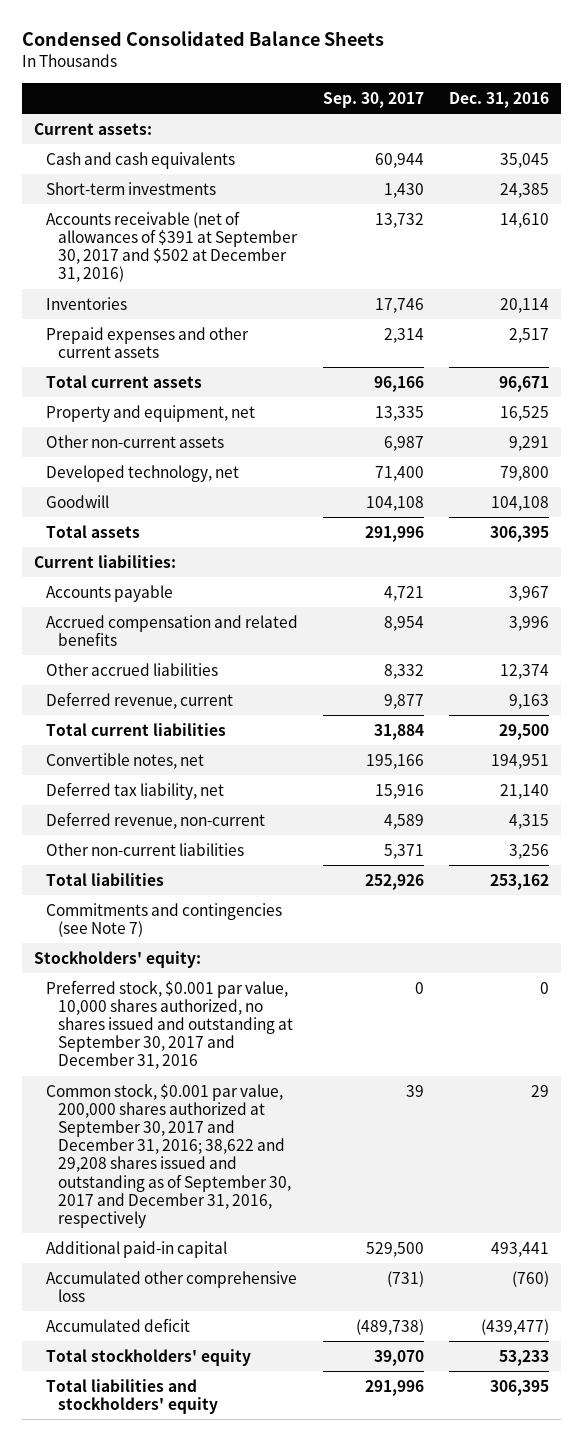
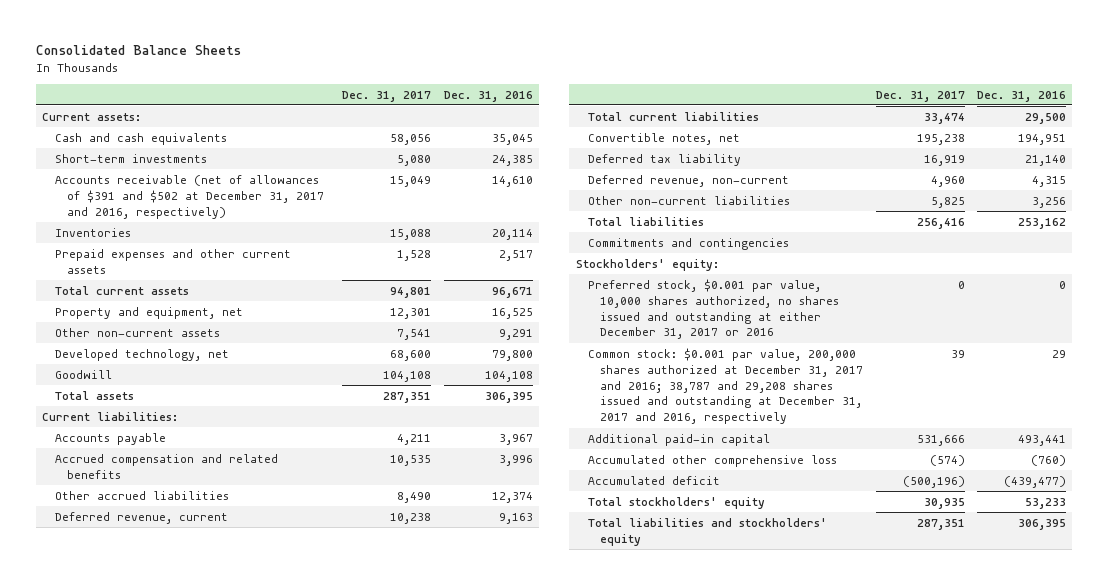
- Condensed Consolidated Balance Sheets
+ Consolidated Balance Sheets
- | Sep. 30, 2017 | Dec. 31, 2016
+ | Dec. 31, 2017 | Dec. 31, 2016
- Accounts receivable (net of allowances of $391 at September 30, 2017 and $502 at December 31, 2016) | 13,732 | 14,610
+ Accounts receivable (net of allowances of $391 and $502 at December 31, 2017 and 2016, respectively) | 15,049 | 14,610
- Deferred tax liability, net | 15,916 | 21,140
+ Deferred tax liability | 16,919 | 21,140
- Commitments and contingencies (see Note 7)
+ Commitments and contingencies
- Preferred stock, $0.001 par value, 10,000 shares authorized, no shares issued and outstanding at September 30, 2017 and December 31, 2016 | 0 | 0
- Common stock, $0.001 par value, 200,000 shares authorized at September 30, 2017 and December 31, 2016; 38,622 and 29,208 shares issued and outstanding as of September 30, 2017 and December 31, 2016, respectively | 39 | 29
+ Preferred stock, $0.001 par value, 10,000 shares authorized, no shares issued and outstanding at either December 31, 2017 or 2016 | 0 | 0
+ Common stock: $0.001 par value, 200,000 shares authorized at December 31, 2017 and 2016; 38,787 and 29,208 shares issued and outstanding at December 31, 2017 and 2016, respectively | 39 | 29

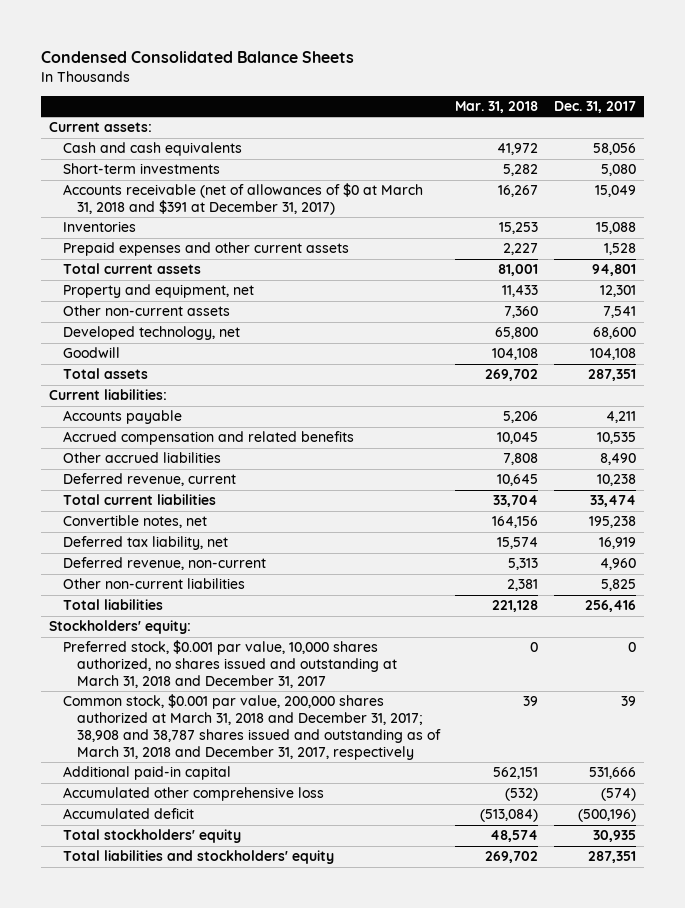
- Consolidated Balance Sheets
+ Condensed Consolidated Balance Sheets
- | Dec. 31, 2017 | Dec. 31, 2016
+ | Mar. 31, 2018 | Dec. 31, 2017
- Accounts receivable (net of allowances of $391 and $502 at December 31, 2017 and 2016, respectively) | 15,049 | 14,610
+ Accounts receivable (net of allowances of $0 at March 31, 2018 and $391 at December 31, 2017) | 16,267 | 15,049
- Deferred tax liability | 16,919 | 21,140
+ Deferred tax liability, net | 15,574 | 16,919
- Commitments and contingencies
- Preferred stock, $0.001 par value, 10,000 shares authorized, no shares issued and outstanding at either December 31, 2017 or 2016 | 0 | 0
- Common stock: $0.001 par value, 200,000 shares authorized at December 31, 2017 and 2016; 38,787 and 29,208 shares issued and outstanding at December 31, 2017 and 2016, respectively | 39 | 29
+ Preferred stock, $0.001 par value, 10,000 shares authorized, no shares issued and outstanding at March 31, 2018 and December 31, 2017 | 0 | 0
+ Common stock, $0.001 par value, 200,000 shares authorized at March 31, 2018 and December 31, 2017; 38,908 and 38,787 shares issued and outstanding as of March 31, 2018 and December 31, 2017, respectively | 39 | 39

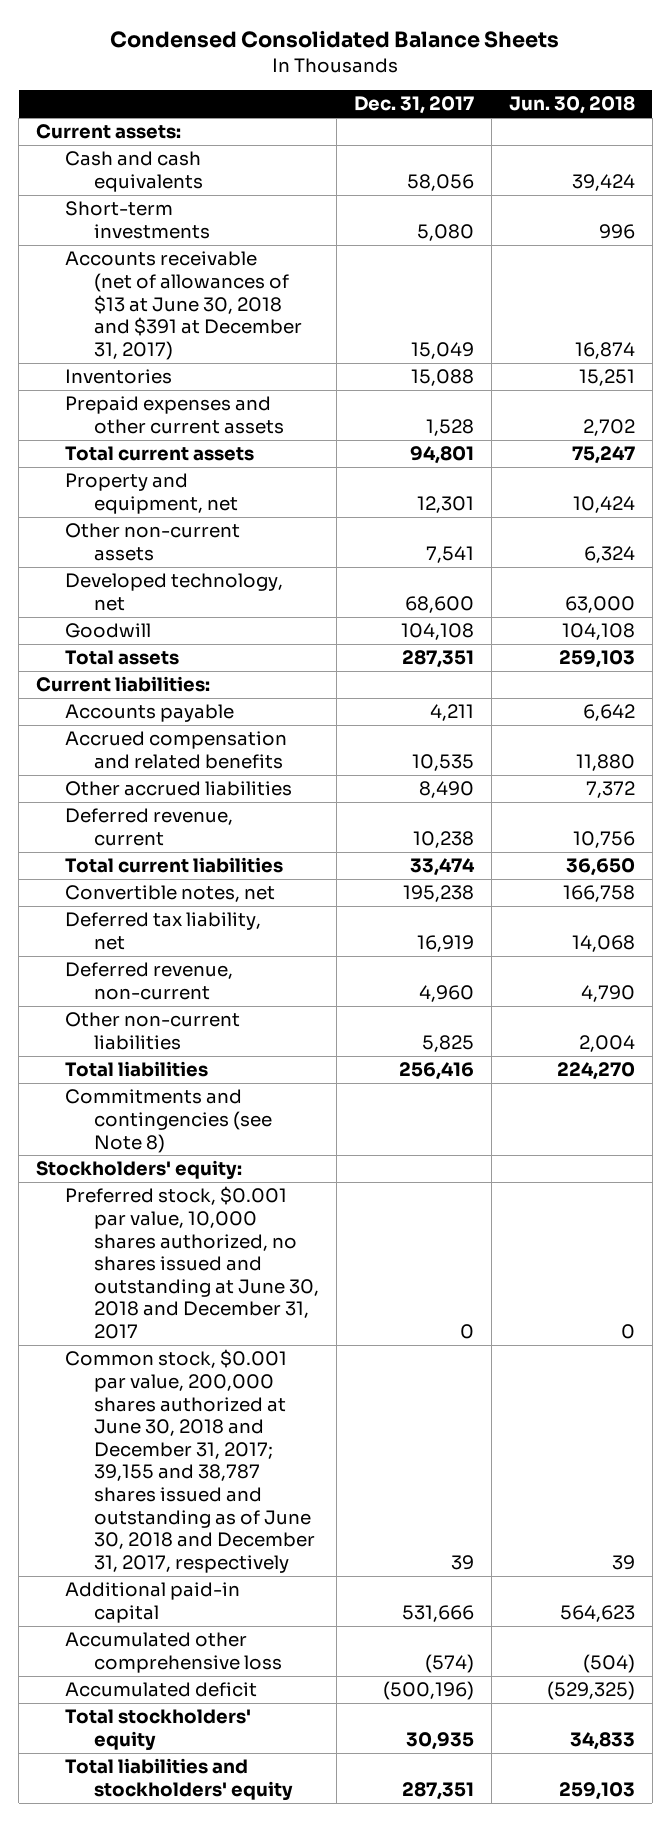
- | Mar. 31, 2018 | Dec. 31, 2017
+ | Dec. 31, 2017 | Jun. 30, 2018
- Accounts receivable (net of allowances of $0 at March 31, 2018 and $391 at December 31, 2017) | 16,267 | 15,049
+ Accounts receivable (net of allowances of $13 at June 30, 2018 and $391 at December 31, 2017) | 15,049 | 16,874
+ Commitments and contingencies (see Note 8)
- Preferred stock, $0.001 par value, 10,000 shares authorized, no shares issued and outstanding at March 31, 2018 and December 31, 2017 | 0 | 0
- Common stock, $0.001 par value, 200,000 shares authorized at March 31, 2018 and December 31, 2017; 38,908 and 38,787 shares issued and outstanding as of March 31, 2018 and December 31, 2017, respectively | 39 | 39
+ Preferred stock, $0.001 par value, 10,000 shares authorized, no shares issued and outstanding at June 30, 2018 and December 31, 2017 | 0 | 0
+ Common stock, $0.001 par value, 200,000 shares authorized at June 30, 2018 and December 31, 2017; 39,155 and 38,787 shares issued and outstanding as of June 30, 2018 and December 31, 2017, respectively | 39 | 39

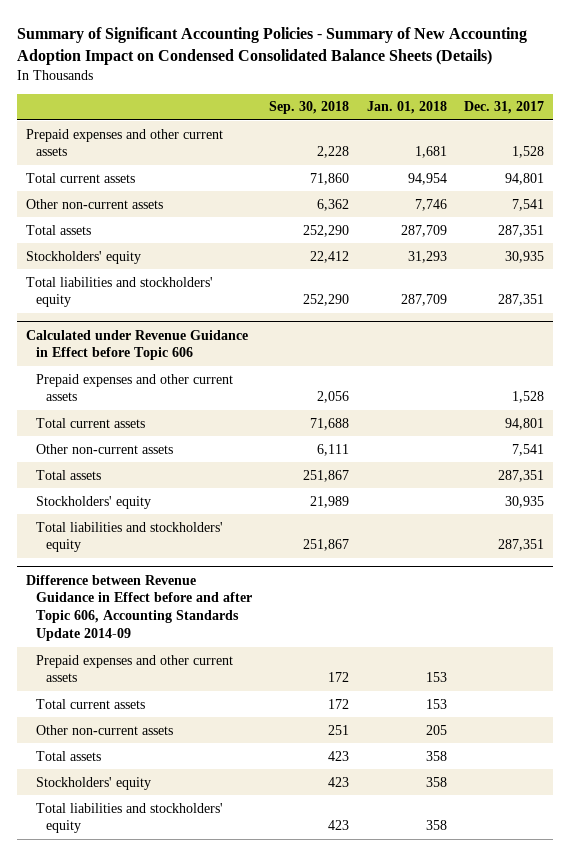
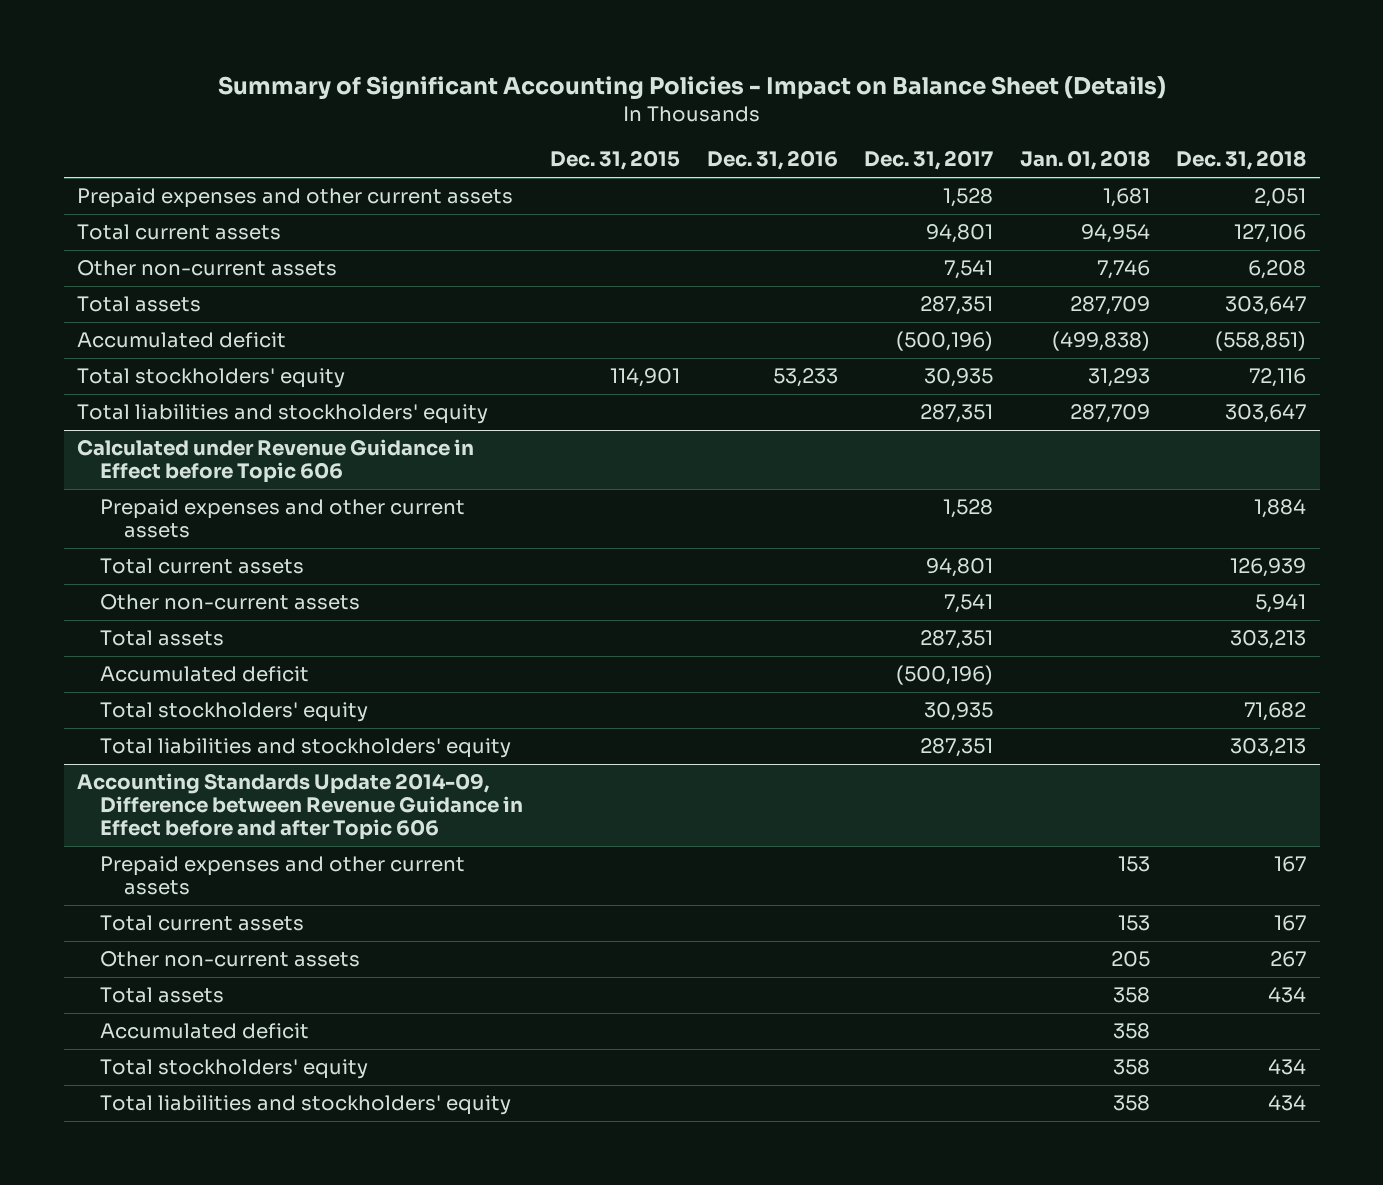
- Summary of Significant Accounting Policies - Summary of New Accounting Adoption Impact on Condensed Consolidated Balance Sheets (Details)
+ Summary of Significant Accounting Policies - Impact on Balance Sheet (Details)
- | Sep. 30, 2018 | Jan. 01, 2018 | Dec. 31, 2017
+ | Dec. 31, 2015 | Dec. 31, 2016 | Dec. 31, 2017 | Jan. 01, 2018 | Dec. 31, 2018
- Stockholders' equity | 22,412 | 31,293 | 30,935
+ Accumulated deficit | | | (500,196) | (499,838) | (558,851)
+ Total stockholders' equity | 114,901 | 53,233 | 30,935 | 31,293 | 72,116
@ Calculated under Revenue Guidance in Effect before Topic 606
- Stockholders' equity | 21,989 | | 30,935
+ Accumulated deficit | | | (500,196) | |
+ Total stockholders' equity | | | 30,935 | | 71,682
- Difference between Revenue Guidance in Effect before and after Topic 606, Accounting Standards Update 2014-09
+ Accounting Standards Update 2014-09, Difference between Revenue Guidance in Effect before and after Topic 606
- Stockholders' equity | 423 | 358 |
+ Accumulated deficit | | | | 358 |
+ Total stockholders' equity | | | | 358 | 434

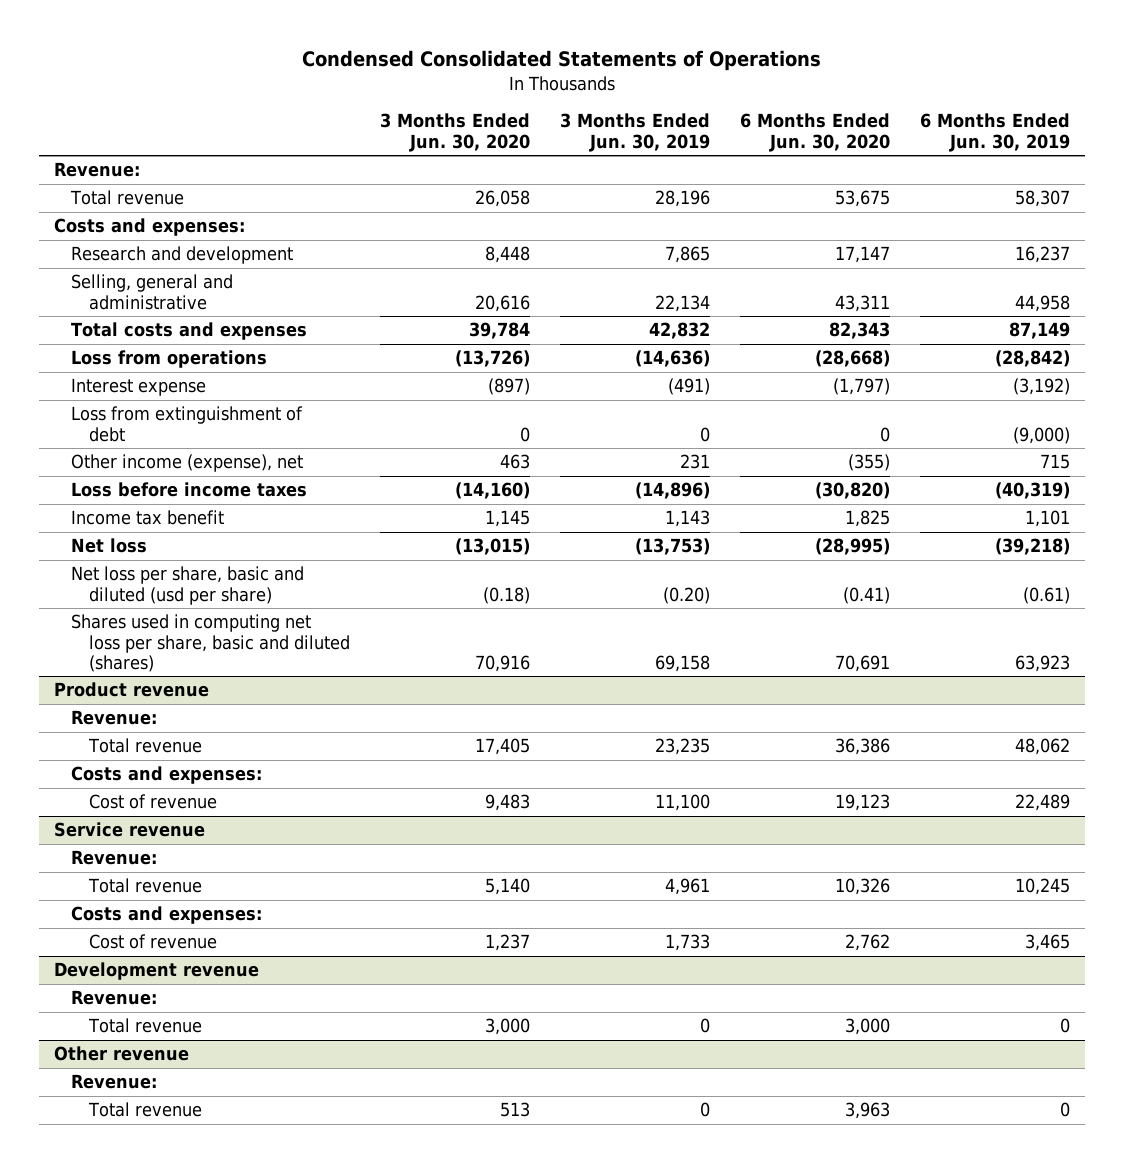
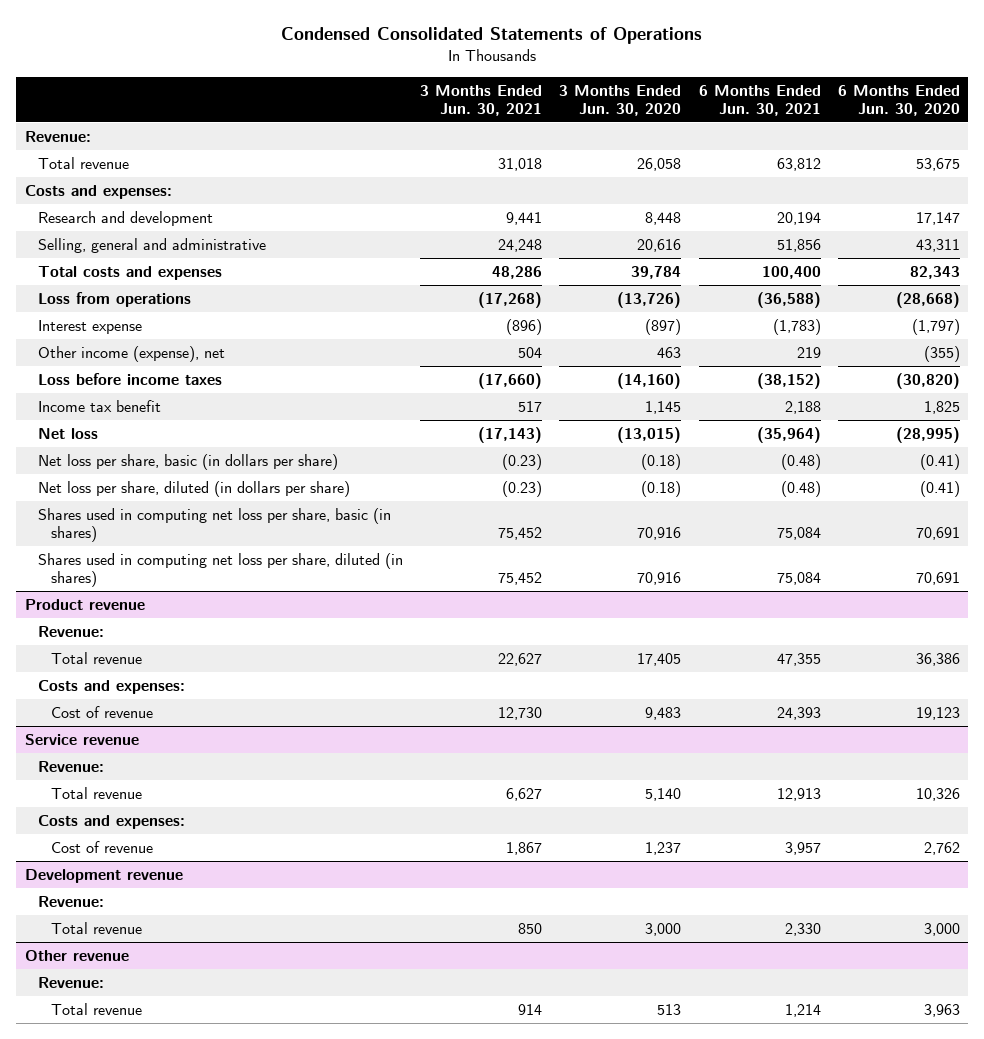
- | 3 Months Ended Jun. 30, 2020 | 3 Months Ended Jun. 30, 2019 | 6 Months Ended Jun. 30, 2020 | 6 Months Ended Jun. 30, 2019
+ | 3 Months Ended Jun. 30, 2021 | 3 Months Ended Jun. 30, 2020 | 6 Months Ended Jun. 30, 2021 | 6 Months Ended Jun. 30, 2020
- Loss from extinguishment of debt | 0 | 0 | 0 | (9,000)
- Net loss per share, basic and diluted (usd per share) | (0.18) | (0.20) | (0.41) | (0.61)
- Shares used in computing net loss per share, basic and diluted (shares) | 70,916 | 69,158 | 70,691 | 63,923
+ Net loss per share, basic (in dollars per share) | (0.23) | (0.18) | (0.48) | (0.41)
+ Net loss per share, diluted (in dollars per share) | (0.23) | (0.18) | (0.48) | (0.41)
+ Shares used in computing net loss per share, basic (in shares) | 75,452 | 70,916 | 75,084 | 70,691
+ Shares used in computing net loss per share, diluted (in shares) | 75,452 | 70,916 | 75,084 | 70,691

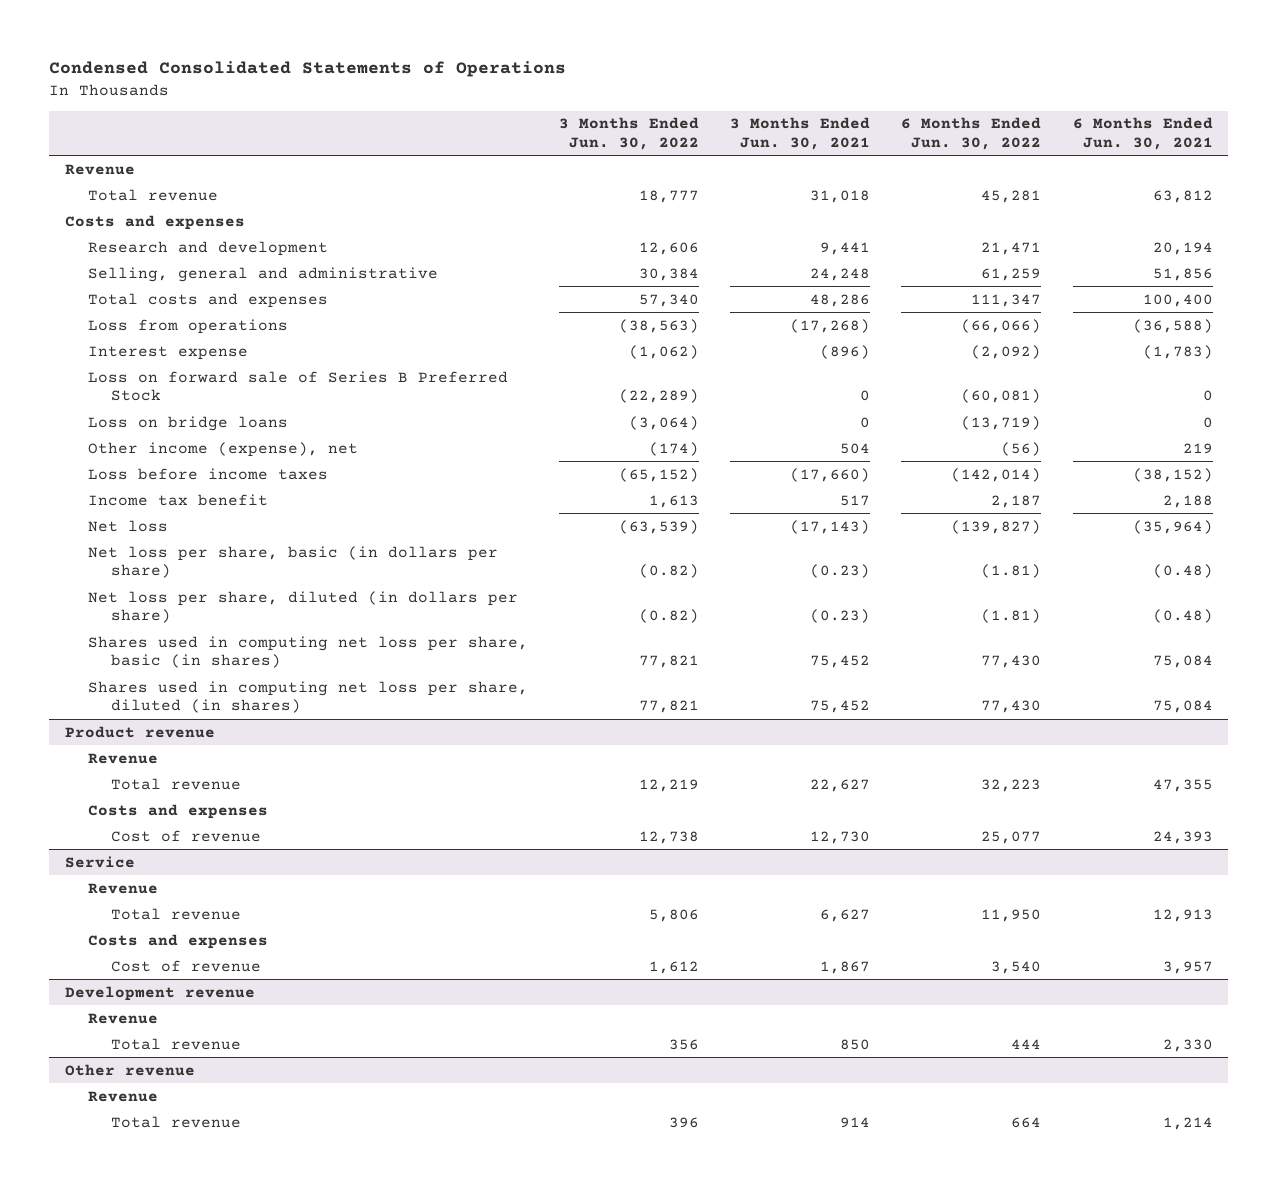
- | 3 Months Ended Jun. 30, 2021 | 3 Months Ended Jun. 30, 2020 | 6 Months Ended Jun. 30, 2021 | 6 Months Ended Jun. 30, 2020
+ | 3 Months Ended Jun. 30, 2022 | 3 Months Ended Jun. 30, 2021 | 6 Months Ended Jun. 30, 2022 | 6 Months Ended Jun. 30, 2021
- Revenue:
+ Revenue
- Costs and expenses:
+ Costs and expenses
+ Loss on forward sale of Series B Preferred Stock | (22,289) | 0 | (60,081) | 0
+ Loss on bridge loans | (3,064) | 0 | (13,719) | 0
@ Product revenue
- Revenue:
+ Revenue
- Costs and expenses:
+ Costs and expenses
- Service revenue
- Revenue:
+ Service
+ Revenue
- Costs and expenses:
+ Costs and expenses
@ Development revenue
- Revenue:
+ Revenue
@ Other revenue
- Revenue:
+ Revenue

